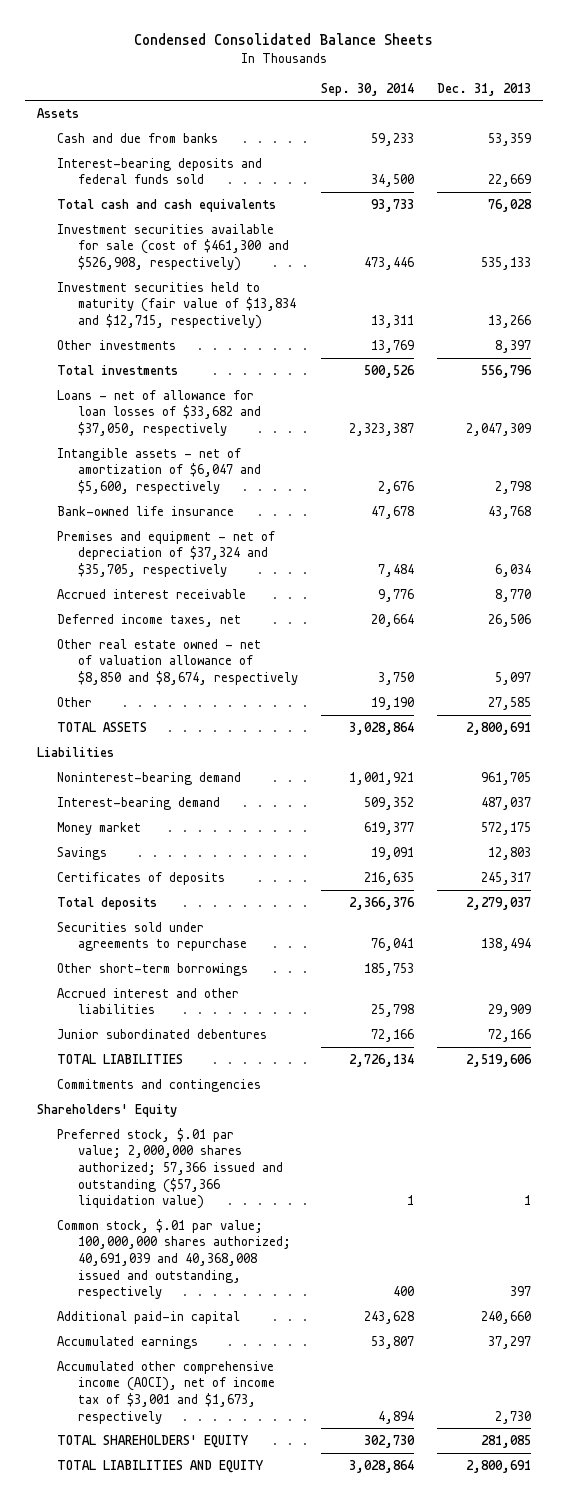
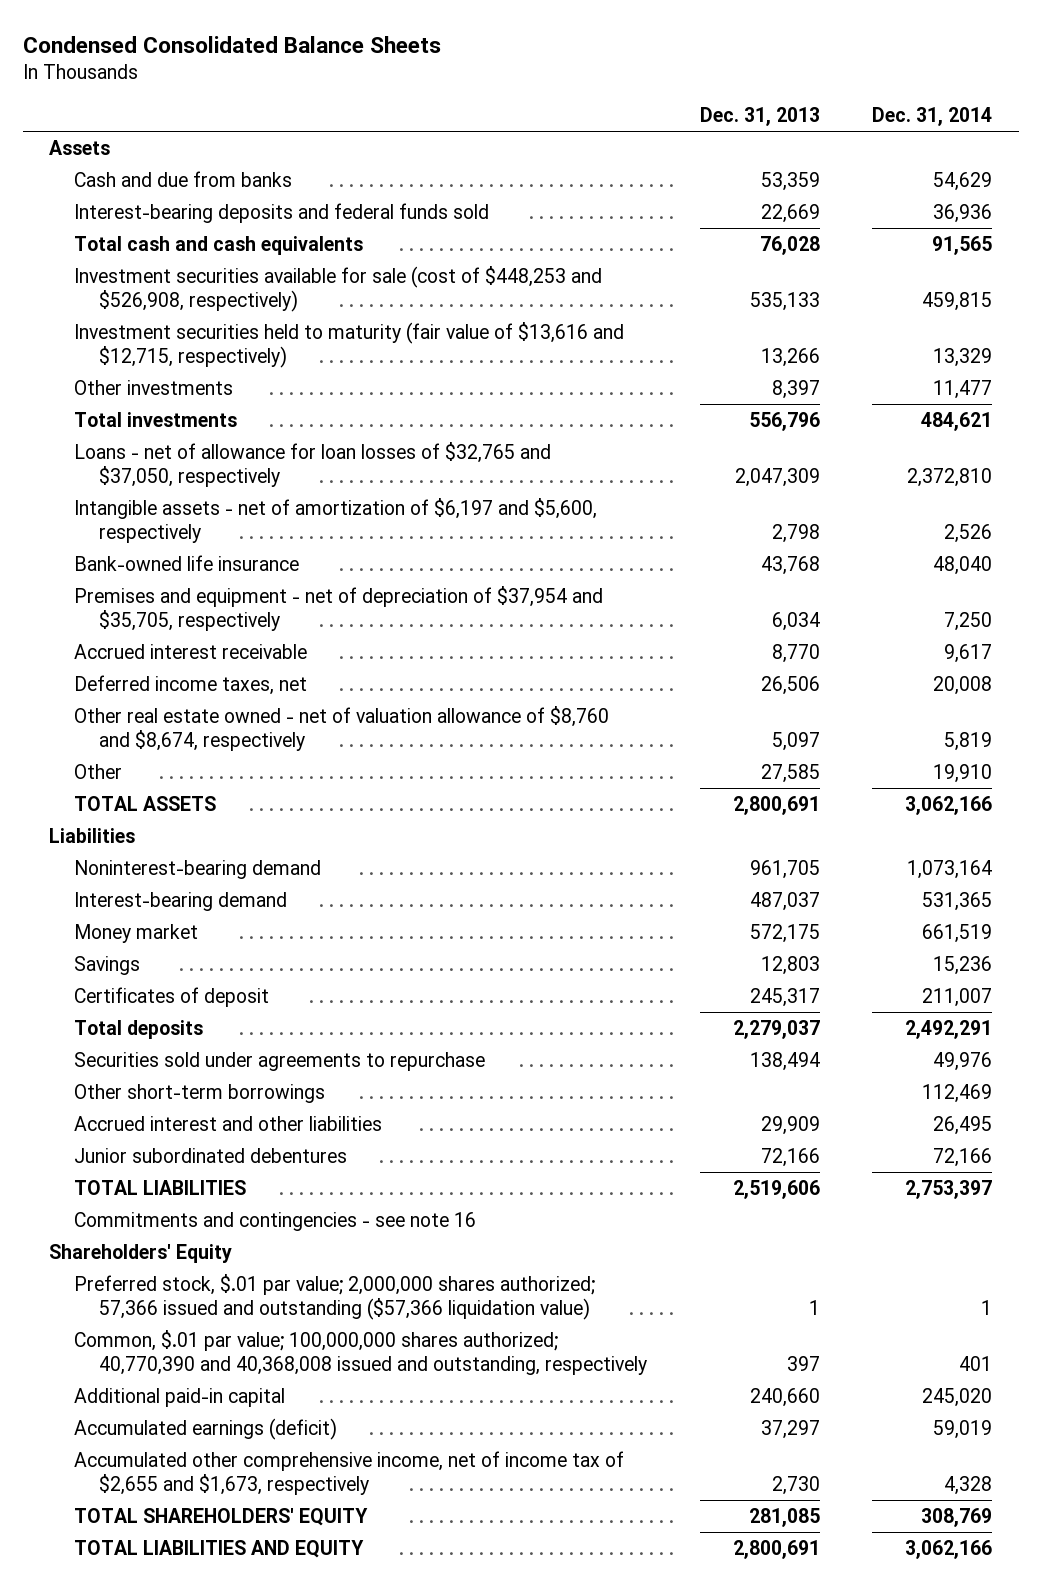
- | Sep. 30, 2014 | Dec. 31, 2013
+ | Dec. 31, 2013 | Dec. 31, 2014
- Investment securities available for sale (cost of $461,300 and $526,908, respectively) | 473,446 | 535,133
- Investment securities held to maturity (fair value of $13,834 and $12,715, respectively) | 13,311 | 13,266
+ Investment securities available for sale (cost of $448,253 and $526,908, respectively) | 535,133 | 459,815
+ Investment securities held to maturity (fair value of $13,616 and $12,715, respectively) | 13,266 | 13,329
- Loans - net of allowance for loan losses of $33,682 and $37,050, respectively | 2,323,387 | 2,047,309
- Intangible assets - net of amortization of $6,047 and $5,600, respectively | 2,676 | 2,798
+ Loans - net of allowance for loan losses of $32,765 and $37,050, respectively | 2,047,309 | 2,372,810
+ Intangible assets - net of amortization of $6,197 and $5,600, respectively | 2,798 | 2,526
- Premises and equipment - net of depreciation of $37,324 and $35,705, respectively | 7,484 | 6,034
+ Premises and equipment - net of depreciation of $37,954 and $35,705, respectively | 6,034 | 7,250
- Other real estate owned - net of valuation allowance of $8,850 and $8,674, respectively | 3,750 | 5,097
+ Other real estate owned - net of valuation allowance of $8,760 and $8,674, respectively | 5,097 | 5,819
- Certificates of deposits | 216,635 | 245,317
+ Certificates of deposit | 245,317 | 211,007
- Commitments and contingencies
+ Commitments and contingencies - see note 16
- Common stock, $.01 par value; 100,000,000 shares authorized; 40,691,039 and 40,368,008 issued and outstanding, respectively | 400 | 397
+ Common, $.01 par value; 100,000,000 shares authorized; 40,770,390 and 40,368,008 issued and outstanding, respectively | 397 | 401
- Accumulated earnings | 53,807 | 37,297
- Accumulated other comprehensive income (AOCI), net of income tax of $3,001 and $1,673, respectively | 4,894 | 2,730
+ Accumulated earnings (deficit) | 37,297 | 59,019
+ Accumulated other comprehensive income, net of income tax of $2,655 and $1,673, respectively | 2,730 | 4,328

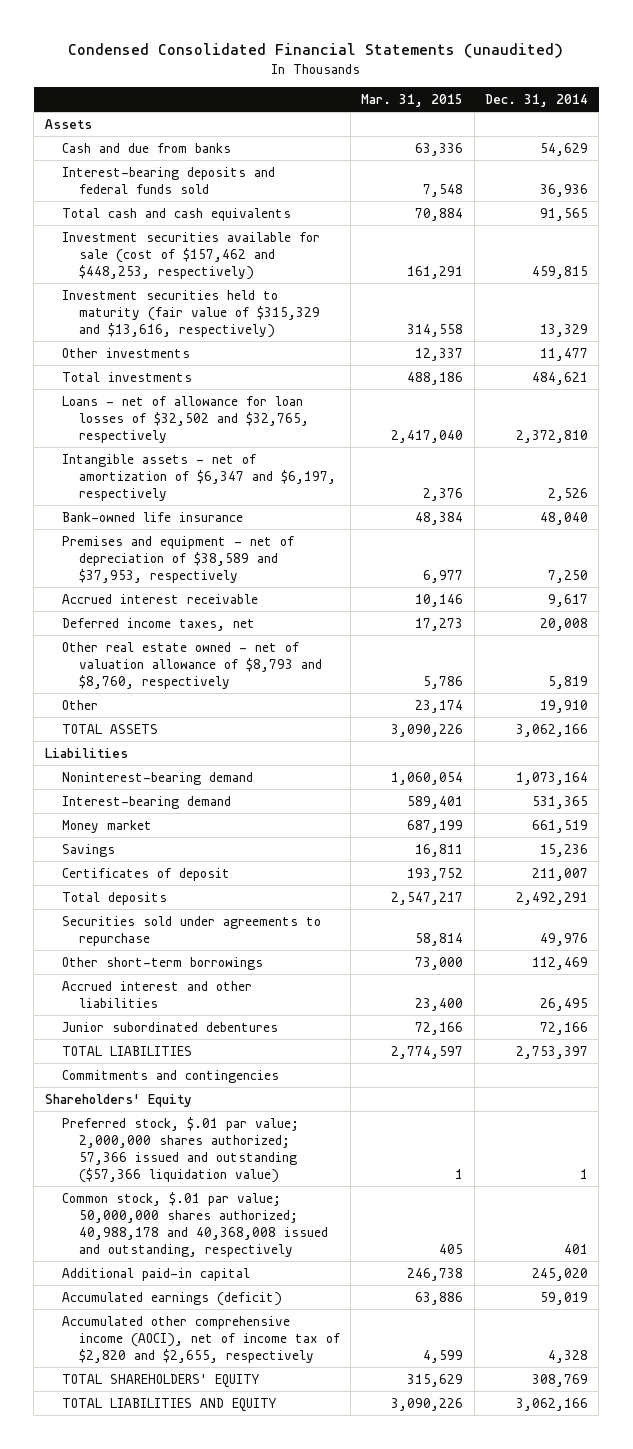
- Condensed Consolidated Balance Sheets
+ Condensed Consolidated Financial Statements (unaudited)
- | Dec. 31, 2013 | Dec. 31, 2014
+ | Mar. 31, 2015 | Dec. 31, 2014
- Investment securities available for sale (cost of $448,253 and $526,908, respectively) | 535,133 | 459,815
- Investment securities held to maturity (fair value of $13,616 and $12,715, respectively) | 13,266 | 13,329
+ Investment securities available for sale (cost of $157,462 and $448,253, respectively) | 161,291 | 459,815
+ Investment securities held to maturity (fair value of $315,329 and $13,616, respectively) | 314,558 | 13,329
- Loans - net of allowance for loan losses of $32,765 and $37,050, respectively | 2,047,309 | 2,372,810
- Intangible assets - net of amortization of $6,197 and $5,600, respectively | 2,798 | 2,526
+ Loans - net of allowance for loan losses of $32,502 and $32,765, respectively | 2,417,040 | 2,372,810
+ Intangible assets - net of amortization of $6,347 and $6,197, respectively | 2,376 | 2,526
- Premises and equipment - net of depreciation of $37,954 and $35,705, respectively | 6,034 | 7,250
+ Premises and equipment - net of depreciation of $38,589 and $37,953, respectively | 6,977 | 7,250
- Other real estate owned - net of valuation allowance of $8,760 and $8,674, respectively | 5,097 | 5,819
+ Other real estate owned - net of valuation allowance of $8,793 and $8,760, respectively | 5,786 | 5,819
- Commitments and contingencies - see note 16
+ Commitments and contingencies
- Common, $.01 par value; 100,000,000 shares authorized; 40,770,390 and 40,368,008 issued and outstanding, respectively | 397 | 401
+ Common stock, $.01 par value; 50,000,000 shares authorized; 40,988,178 and 40,368,008 issued and outstanding, respectively | 405 | 401
- Accumulated other comprehensive income, net of income tax of $2,655 and $1,673, respectively | 2,730 | 4,328
+ Accumulated other comprehensive income (AOCI), net of income tax of $2,820 and $2,655, respectively | 4,599 | 4,328

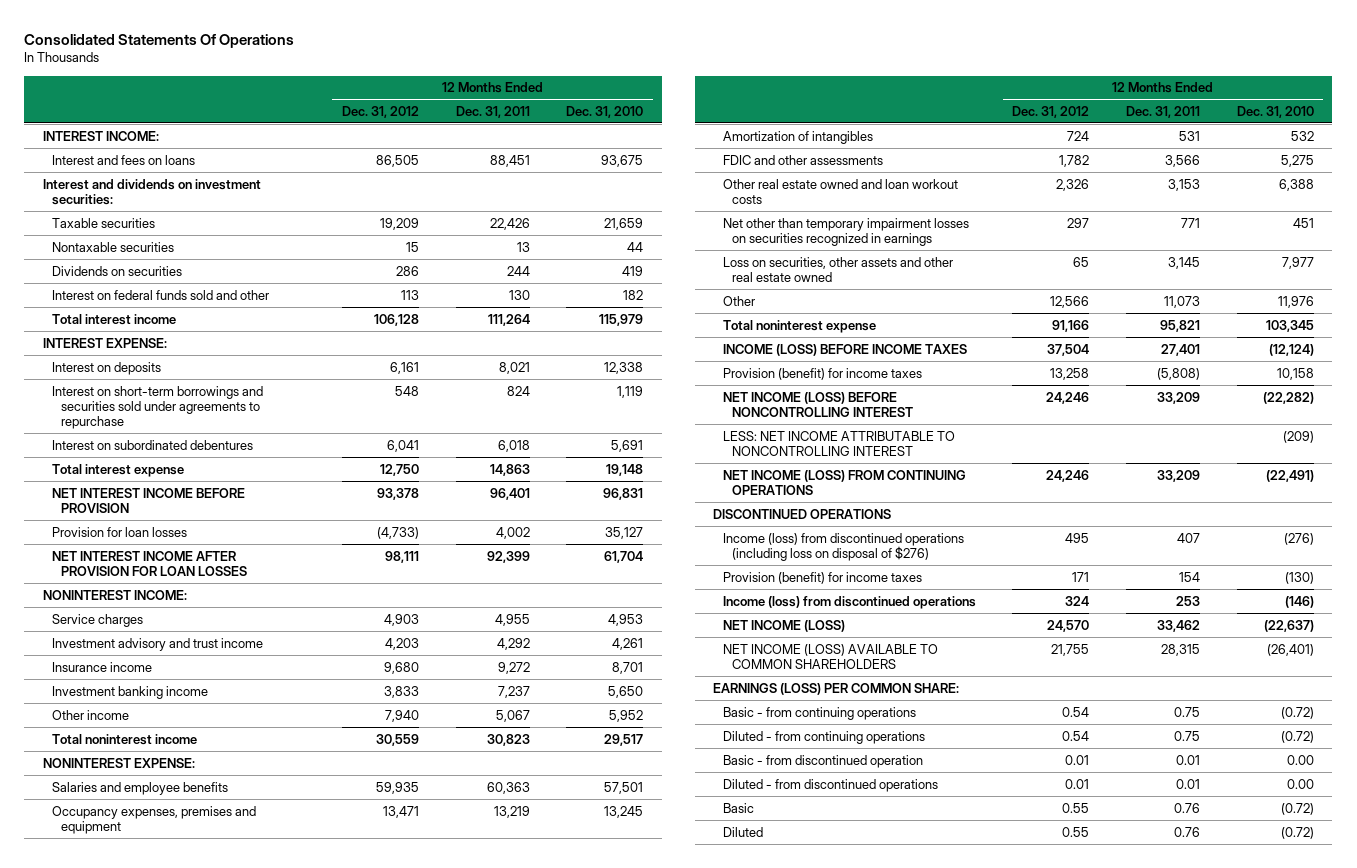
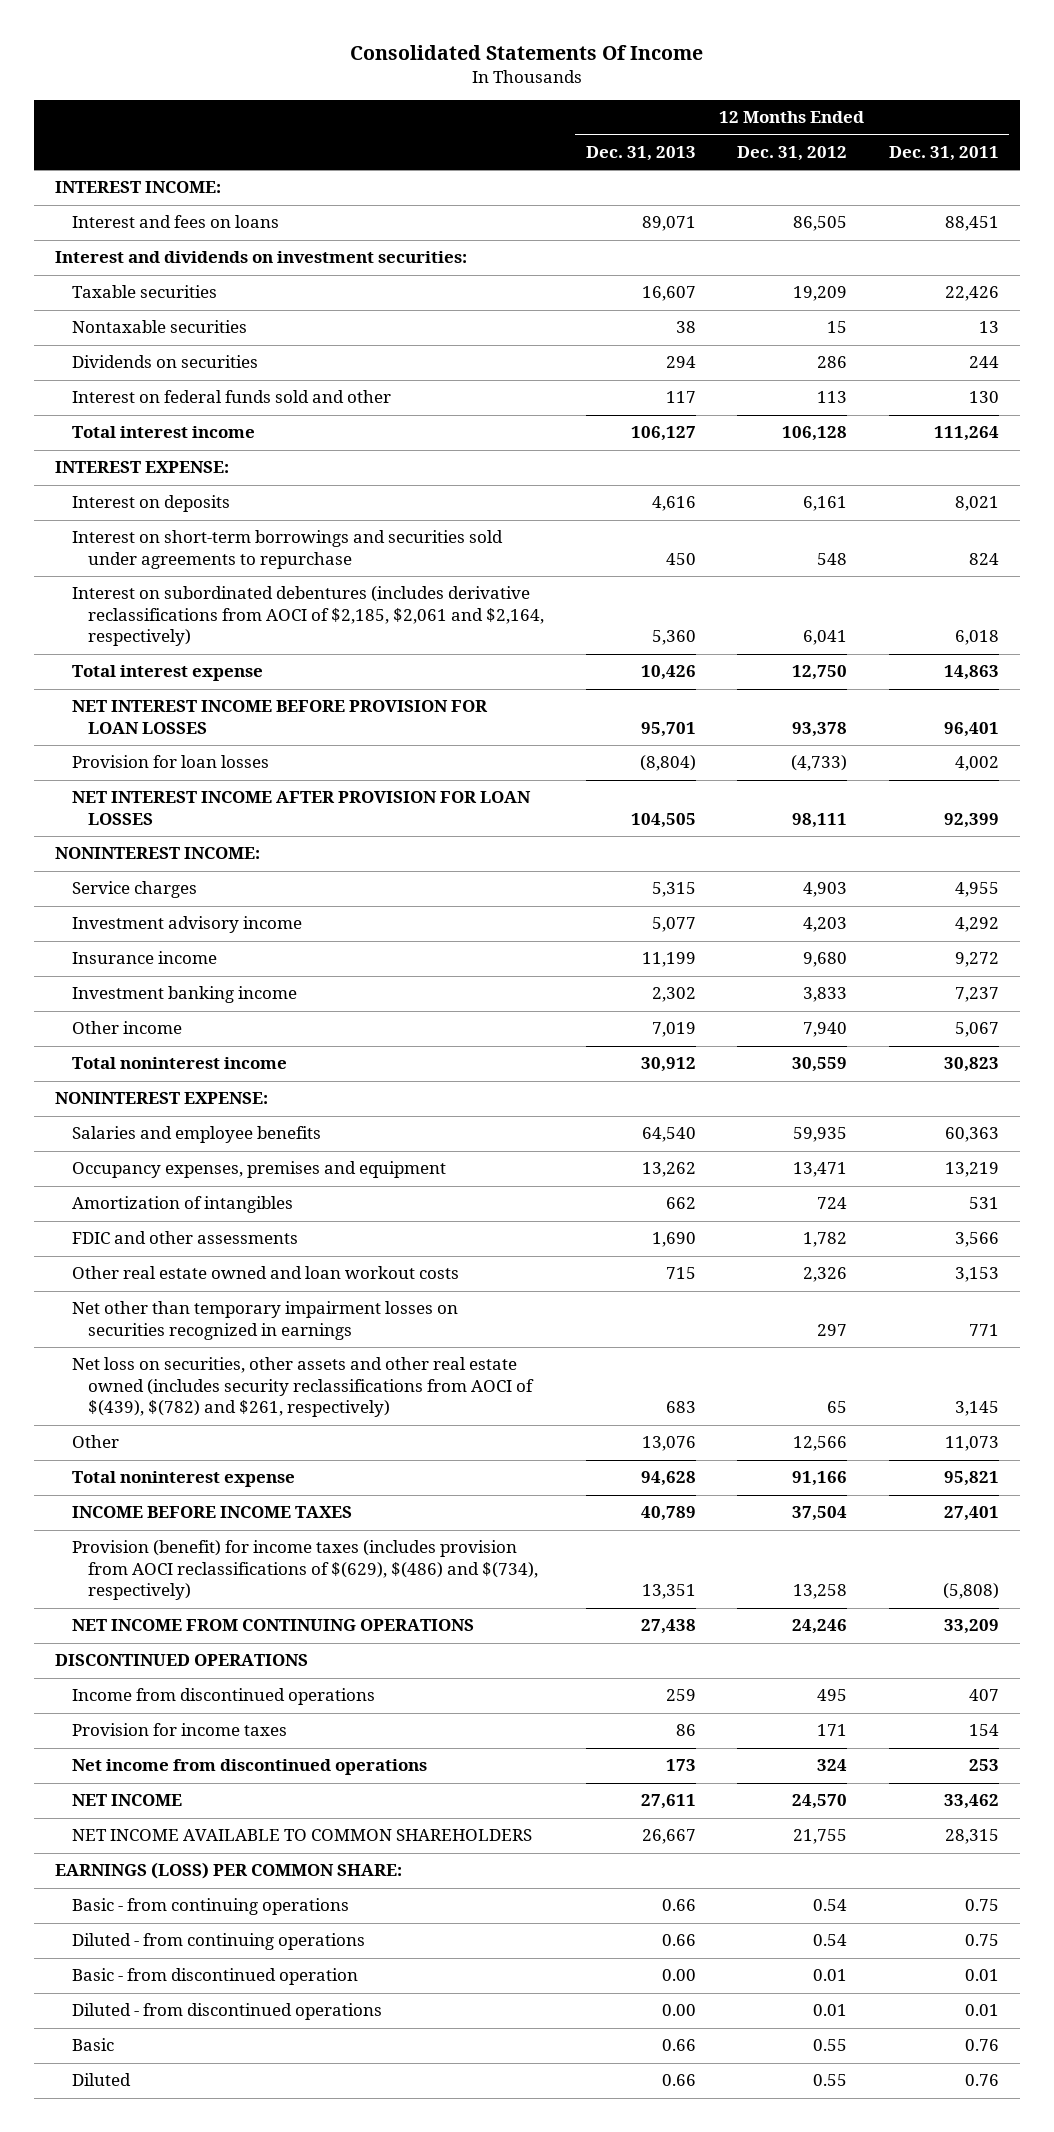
- Consolidated Statements Of Operations
+ Consolidated Statements Of Income
- | 12 Months Ended Dec. 31, 2012 | 12 Months Ended Dec. 31, 2011 | 12 Months Ended Dec. 31, 2010
+ | 12 Months Ended Dec. 31, 2013 | 12 Months Ended Dec. 31, 2012 | 12 Months Ended Dec. 31, 2011
- Interest on subordinated debentures | 6,041 | 6,018 | 5,691
+ Interest on subordinated debentures (includes derivative reclassifications from AOCI of $2,185, $2,061 and $2,164, respectively) | 5,360 | 6,041 | 6,018
- NET INTEREST INCOME BEFORE PROVISION | 93,378 | 96,401 | 96,831
+ NET INTEREST INCOME BEFORE PROVISION FOR LOAN LOSSES | 95,701 | 93,378 | 96,401
- Investment advisory and trust income | 4,203 | 4,292 | 4,261
+ Investment advisory income | 5,077 | 4,203 | 4,292
- Loss on securities, other assets and other real estate owned | 65 | 3,145 | 7,977
+ Net loss on securities, other assets and other real estate owned (includes security reclassifications from AOCI of $(439), $(782) and $261, respectively) | 683 | 65 | 3,145
- INCOME (LOSS) BEFORE INCOME TAXES | 37,504 | 27,401 | (12,124)
- Provision (benefit) for income taxes | 13,258 | (5,808) | 10,158
- NET INCOME (LOSS) BEFORE NONCONTROLLING INTEREST | 24,246 | 33,209 | (22,282)
- LESS: NET INCOME ATTRIBUTABLE TO NONCONTROLLING INTEREST | | | (209)
- NET INCOME (LOSS) FROM CONTINUING OPERATIONS | 24,246 | 33,209 | (22,491)
+ INCOME BEFORE INCOME TAXES | 40,789 | 37,504 | 27,401
+ Provision (benefit) for income taxes (includes provision from AOCI reclassifications of $(629), $(486) and $(734), respectively) | 13,351 | 13,258 | (5,808)
+ NET INCOME FROM CONTINUING OPERATIONS | 27,438 | 24,246 | 33,209
- Income (loss) from discontinued operations (including loss on disposal of $276) | 495 | 407 | (276)
- Provision (benefit) for income taxes | 171 | 154 | (130)
- Income (loss) from discontinued operations | 324 | 253 | (146)
- NET INCOME (LOSS) | 24,570 | 33,462 | (22,637)
- NET INCOME (LOSS) AVAILABLE TO COMMON SHAREHOLDERS | 21,755 | 28,315 | (26,401)
+ Income from discontinued operations | 259 | 495 | 407
+ Provision for income taxes | 86 | 171 | 154
+ Net income from discontinued operations | 173 | 324 | 253
+ NET INCOME | 27,611 | 24,570 | 33,462
+ NET INCOME AVAILABLE TO COMMON SHAREHOLDERS | 26,667 | 21,755 | 28,315

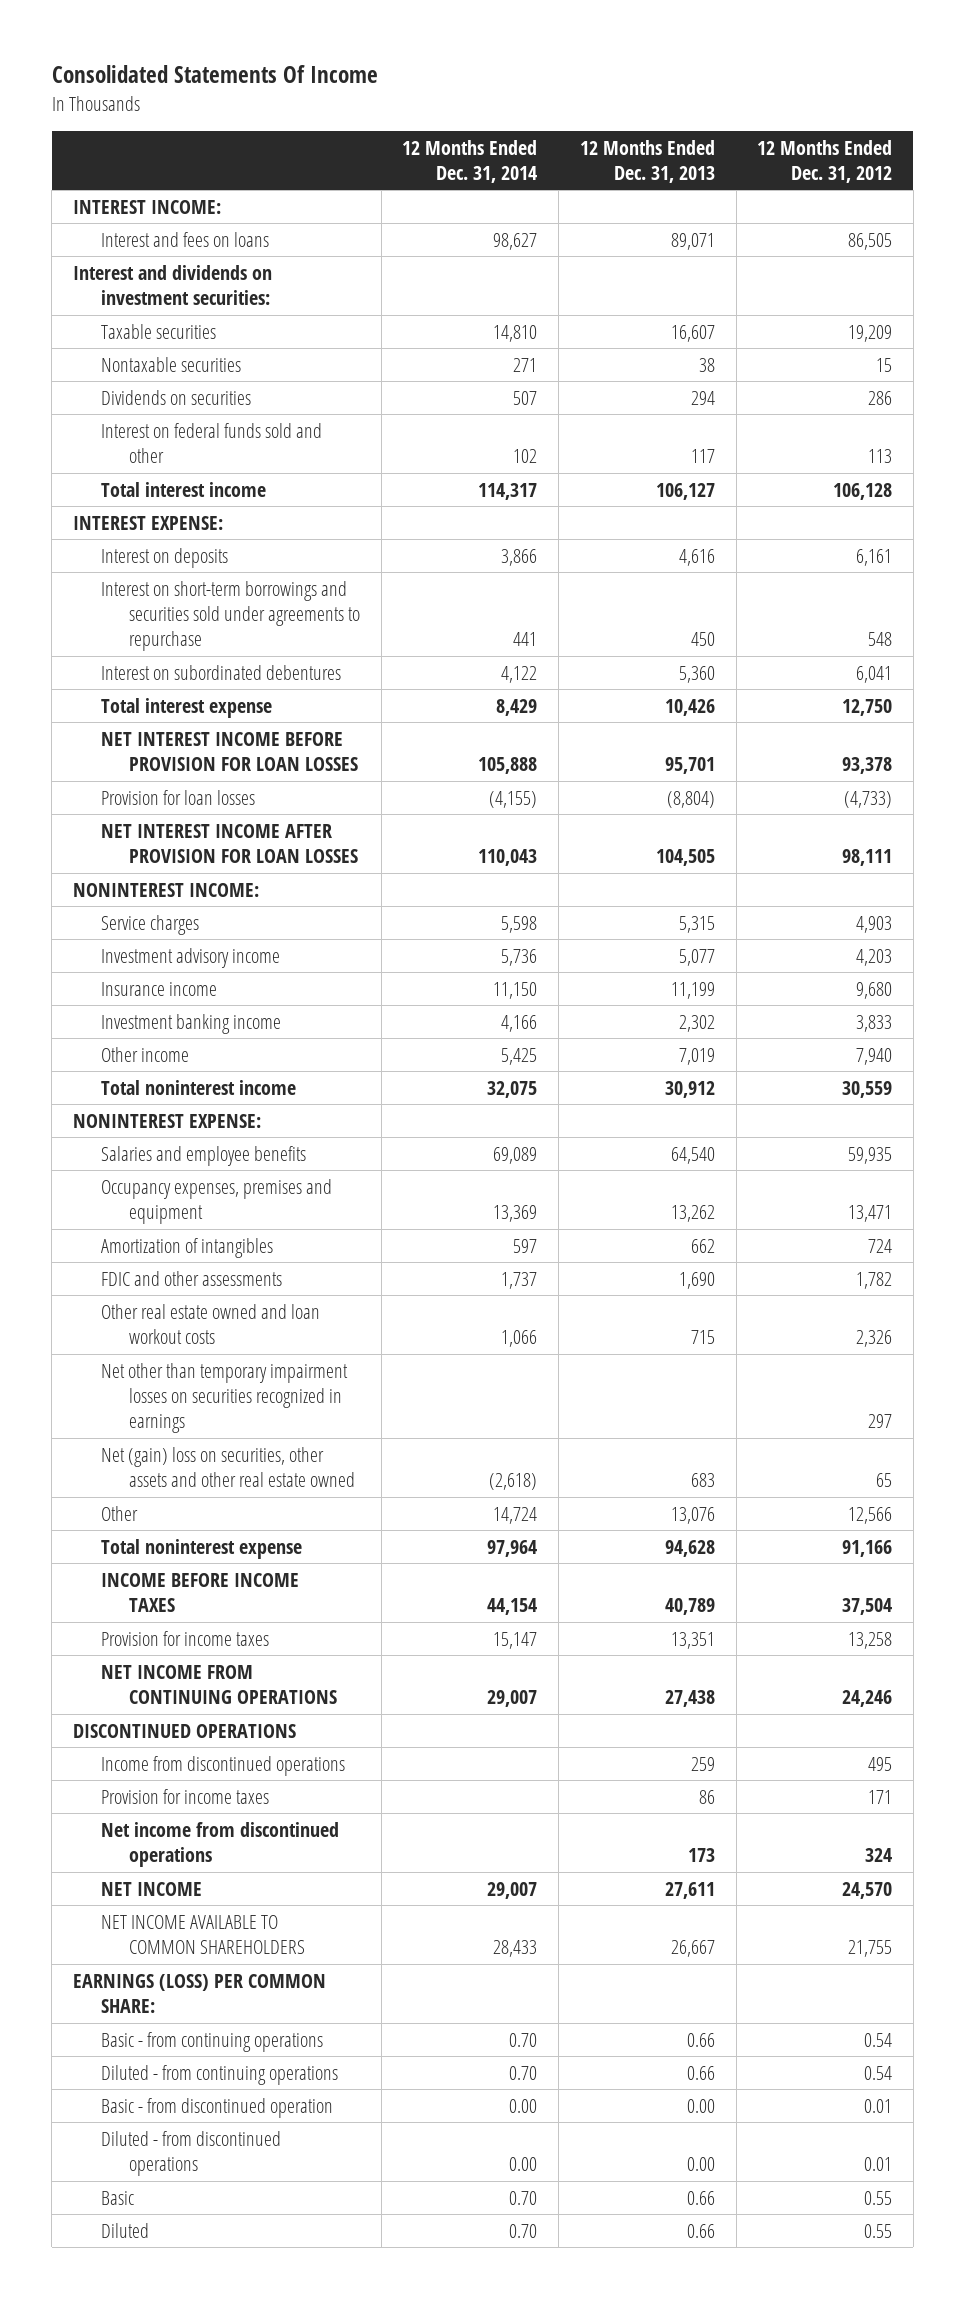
- | 12 Months Ended Dec. 31, 2013 | 12 Months Ended Dec. 31, 2012 | 12 Months Ended Dec. 31, 2011
+ | 12 Months Ended Dec. 31, 2014 | 12 Months Ended Dec. 31, 2013 | 12 Months Ended Dec. 31, 2012
- Interest on subordinated debentures (includes derivative reclassifications from AOCI of $2,185, $2,061 and $2,164, respectively) | 5,360 | 6,041 | 6,018
+ Interest on subordinated debentures | 4,122 | 5,360 | 6,041
- Net loss on securities, other assets and other real estate owned (includes security reclassifications from AOCI of $(439), $(782) and $261, respectively) | 683 | 65 | 3,145
+ Net (gain) loss on securities, other assets and other real estate owned | (2,618) | 683 | 65
- Provision (benefit) for income taxes (includes provision from AOCI reclassifications of $(629), $(486) and $(734), respectively) | 13,351 | 13,258 | (5,808)
+ Provision for income taxes | 15,147 | 13,351 | 13,258

